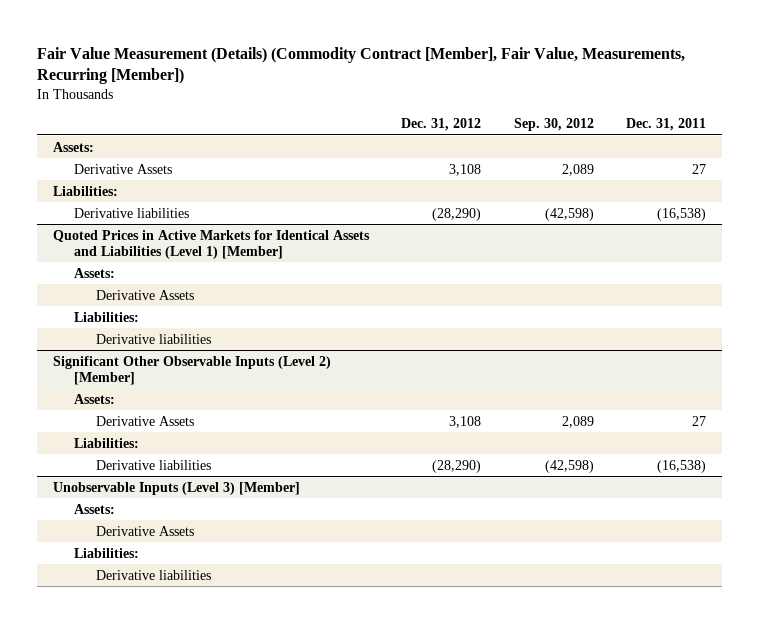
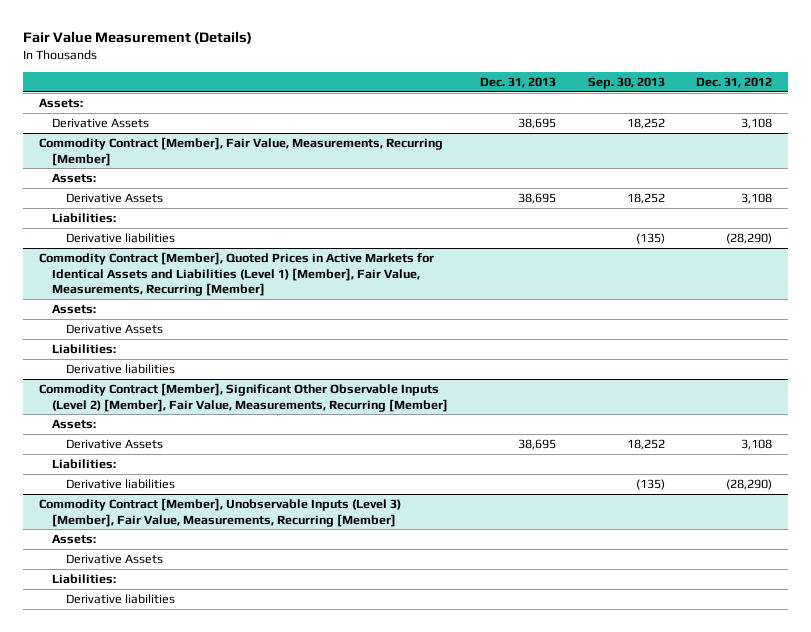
- Fair Value Measurement (Details) (Commodity Contract [Member], Fair Value, Measurements, Recurring [Member])
+ Fair Value Measurement (Details)
- | Dec. 31, 2012 | Sep. 30, 2012 | Dec. 31, 2011
+ | Dec. 31, 2013 | Sep. 30, 2013 | Dec. 31, 2012
+ Commodity Contract [Member], Fair Value, Measurements, Recurring [Member]
+ Assets:
+ Derivative Assets | 38,695 | 18,252 | 3,108
- Quoted Prices in Active Markets for Identical Assets and Liabilities (Level 1) [Member]
+ Commodity Contract [Member], Quoted Prices in Active Markets for Identical Assets and Liabilities (Level 1) [Member], Fair Value, Measurements, Recurring [Member]
- Significant Other Observable Inputs (Level 2) [Member]
+ Commodity Contract [Member], Significant Other Observable Inputs (Level 2) [Member], Fair Value, Measurements, Recurring [Member]
- Unobservable Inputs (Level 3) [Member]
+ Commodity Contract [Member], Unobservable Inputs (Level 3) [Member], Fair Value, Measurements, Recurring [Member]

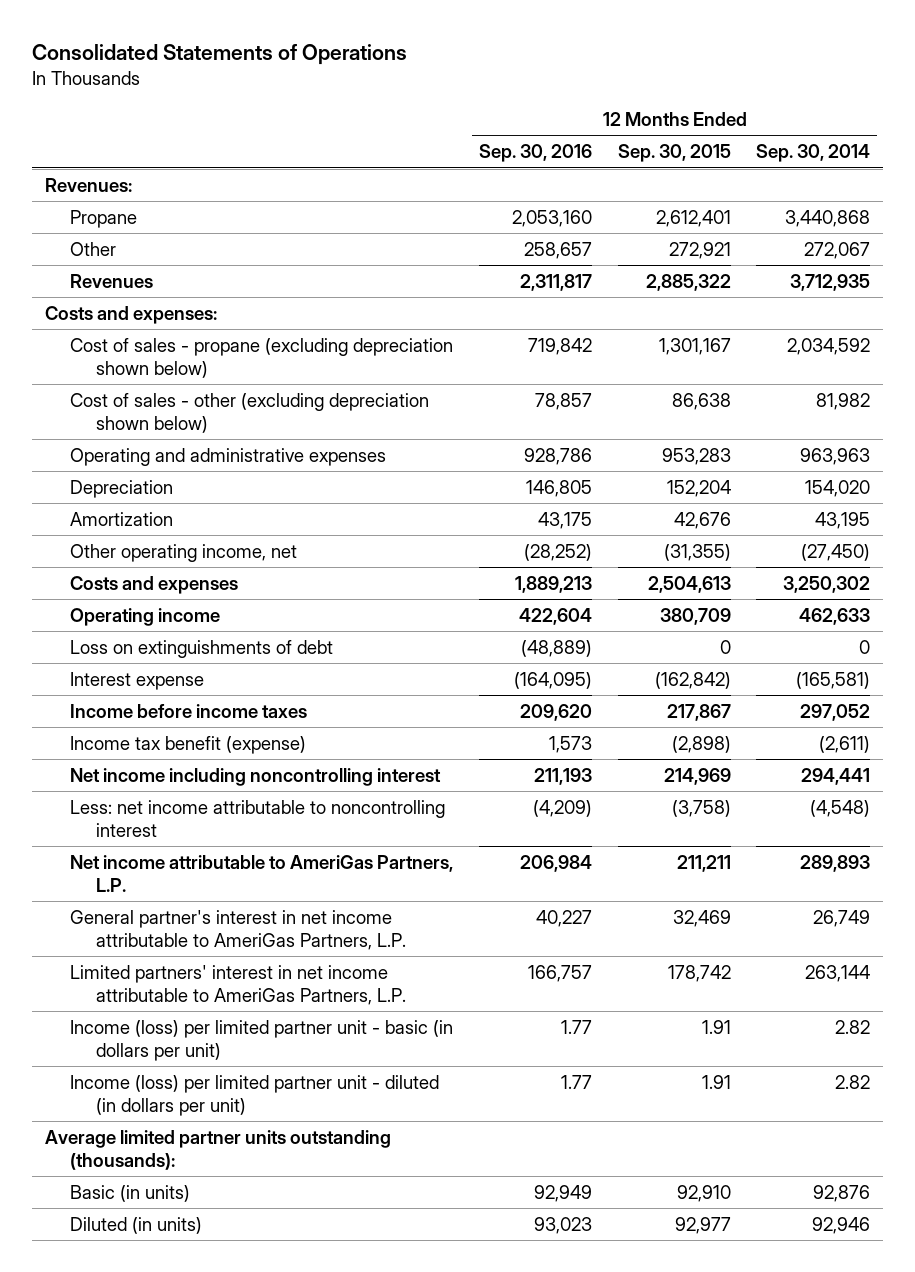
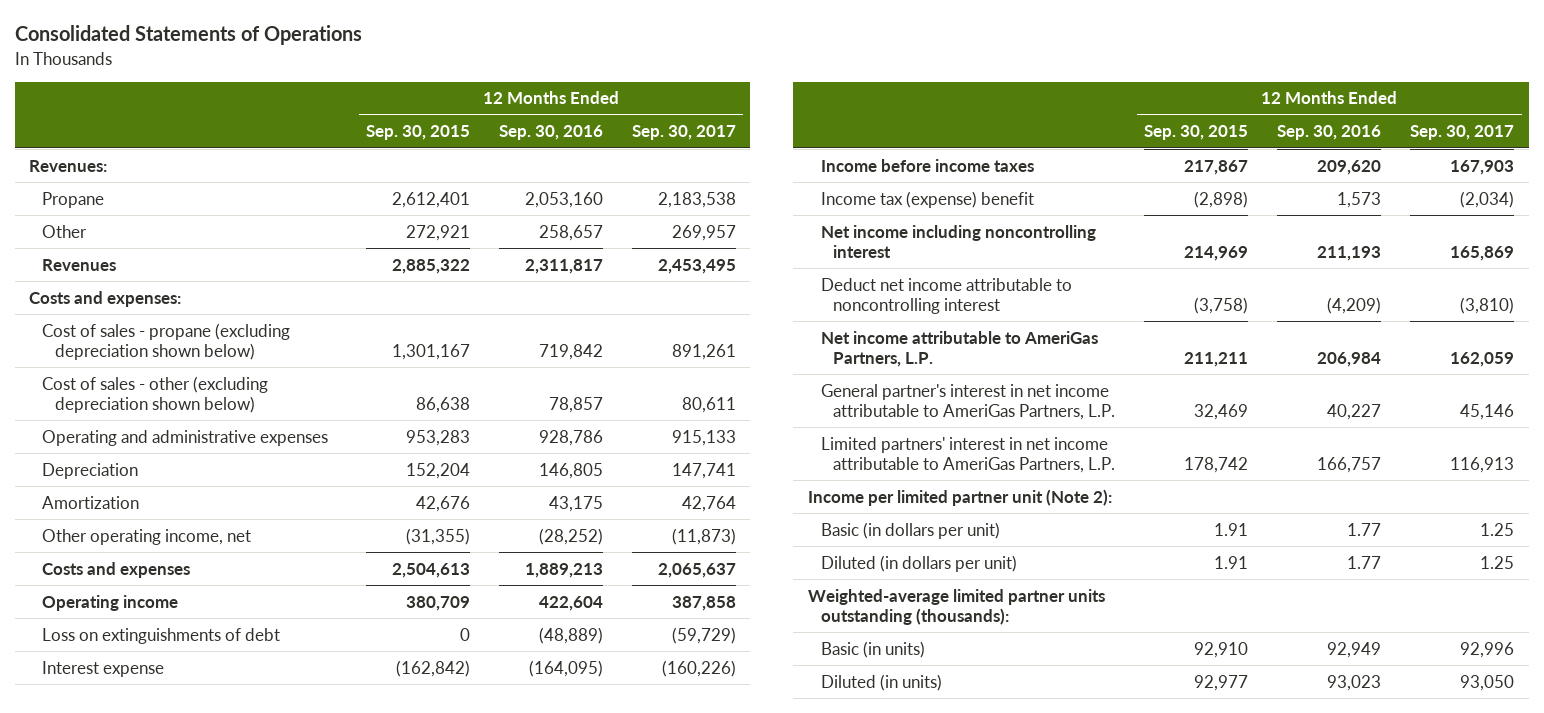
- | 12 Months Ended Sep. 30, 2016 | 12 Months Ended Sep. 30, 2015 | 12 Months Ended Sep. 30, 2014
+ | 12 Months Ended Sep. 30, 2015 | 12 Months Ended Sep. 30, 2016 | 12 Months Ended Sep. 30, 2017
- Income tax benefit (expense) | 1,573 | (2,898) | (2,611)
+ Income tax (expense) benefit | (2,898) | 1,573 | (2,034)
- Less: net income attributable to noncontrolling interest | (4,209) | (3,758) | (4,548)
+ Deduct net income attributable to noncontrolling interest | (3,758) | (4,209) | (3,810)
- Income (loss) per limited partner unit - basic (in dollars per unit) | 1.77 | 1.91 | 2.82
- Income (loss) per limited partner unit - diluted (in dollars per unit) | 1.77 | 1.91 | 2.82
- Average limited partner units outstanding (thousands):
+ Income per limited partner unit (Note 2):
+ Basic (in dollars per unit) | 1.91 | 1.77 | 1.25
+ Diluted (in dollars per unit) | 1.91 | 1.77 | 1.25
+ Weighted-average limited partner units outstanding (thousands):

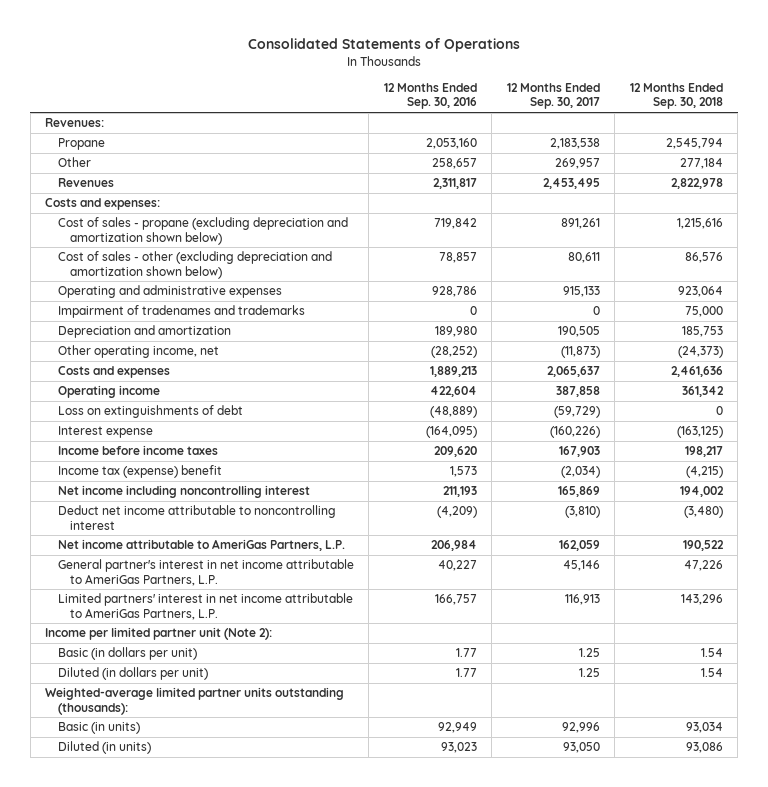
- | 12 Months Ended Sep. 30, 2015 | 12 Months Ended Sep. 30, 2016 | 12 Months Ended Sep. 30, 2017
+ | 12 Months Ended Sep. 30, 2016 | 12 Months Ended Sep. 30, 2017 | 12 Months Ended Sep. 30, 2018
- Cost of sales - propane (excluding depreciation shown below) | 1,301,167 | 719,842 | 891,261
- Cost of sales - other (excluding depreciation shown below) | 86,638 | 78,857 | 80,611
+ Cost of sales - propane (excluding depreciation and amortization shown below) | 719,842 | 891,261 | 1,215,616
+ Cost of sales - other (excluding depreciation and amortization shown below) | 78,857 | 80,611 | 86,576
- Depreciation | 152,204 | 146,805 | 147,741
- Amortization | 42,676 | 43,175 | 42,764
+ Impairment of tradenames and trademarks | 0 | 0 | 75,000
+ Depreciation and amortization | 189,980 | 190,505 | 185,753

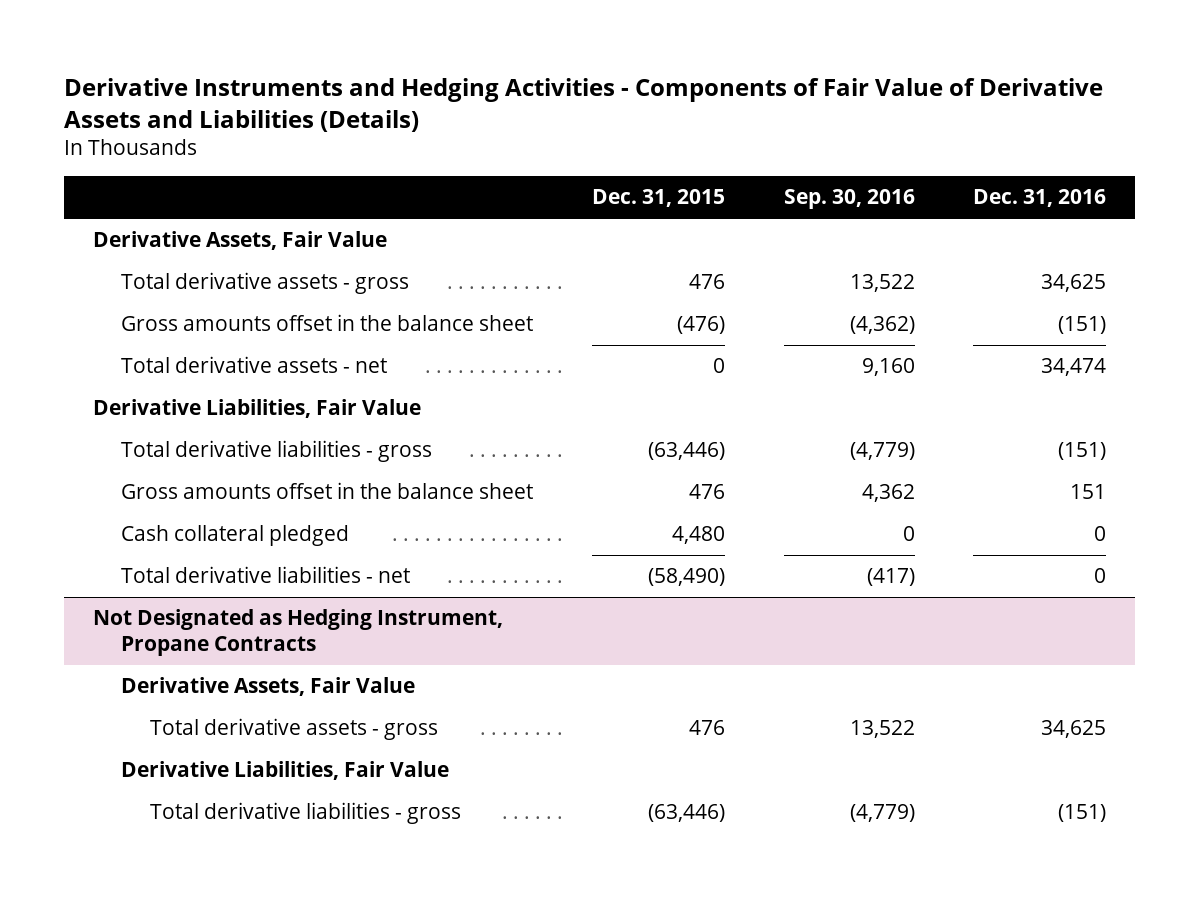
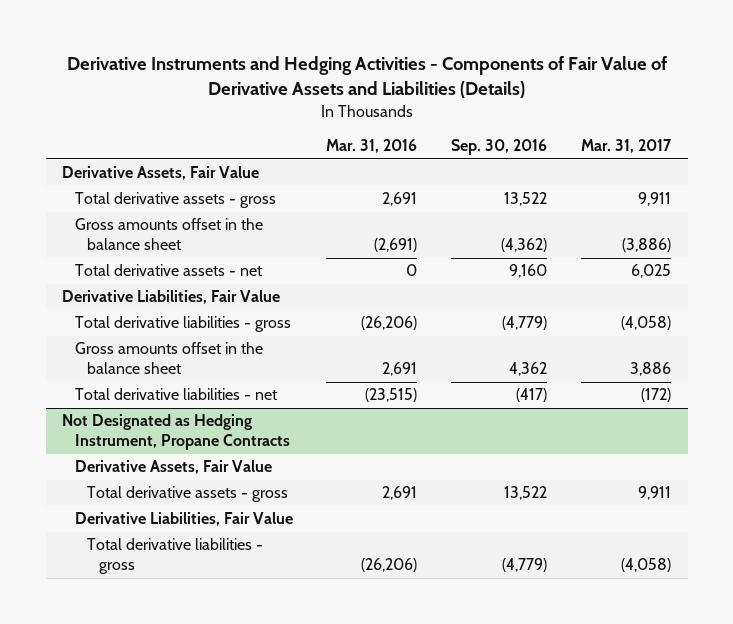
- | Dec. 31, 2015 | Sep. 30, 2016 | Dec. 31, 2016
+ | Mar. 31, 2016 | Sep. 30, 2016 | Mar. 31, 2017
- Cash collateral pledged | 4,480 | 0 | 0

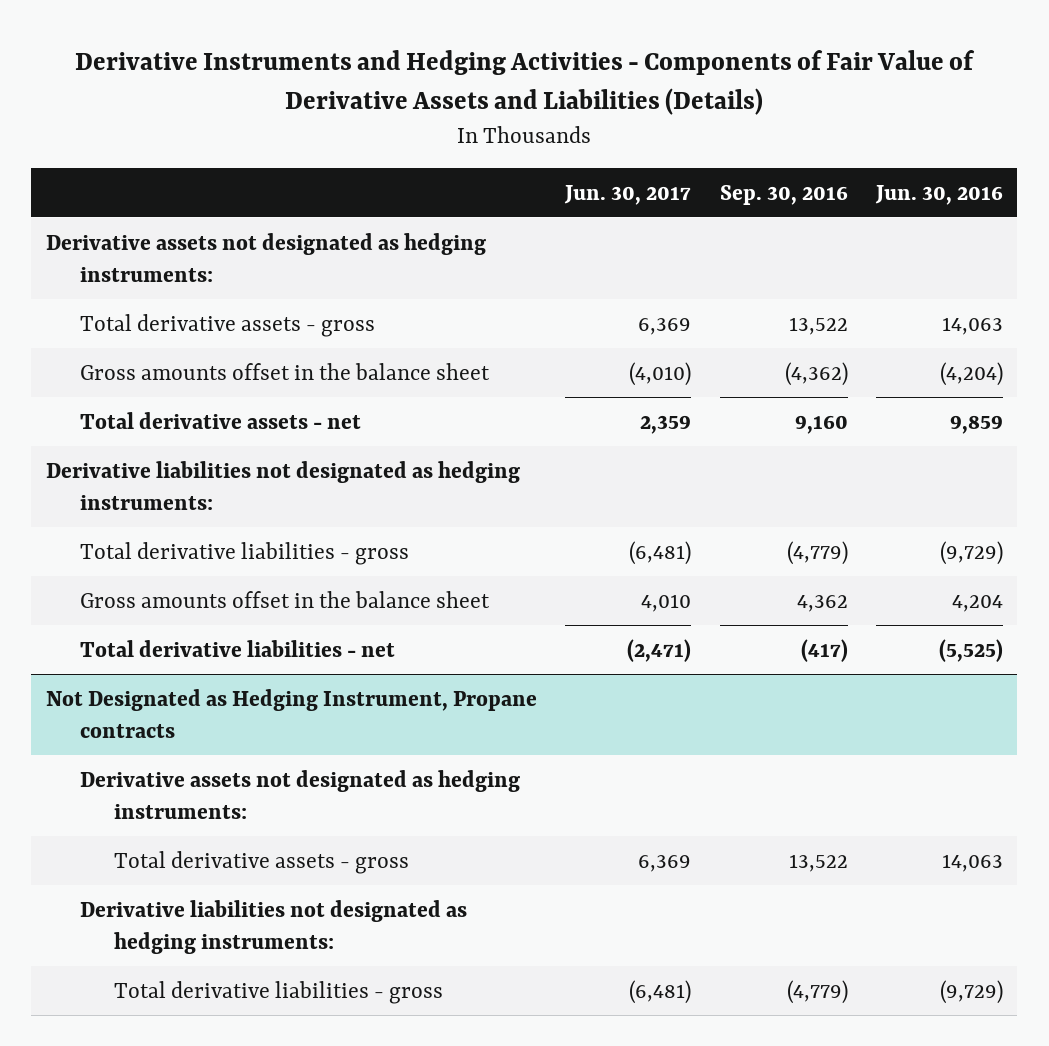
- | Mar. 31, 2016 | Sep. 30, 2016 | Mar. 31, 2017
+ | Jun. 30, 2017 | Sep. 30, 2016 | Jun. 30, 2016
- Derivative Assets, Fair Value
+ Derivative assets not designated as hedging instruments:
- Derivative Liabilities, Fair Value
+ Derivative liabilities not designated as hedging instruments:
- Not Designated as Hedging Instrument, Propane Contracts
- Derivative Assets, Fair Value
+ Not Designated as Hedging Instrument, Propane contracts
+ Derivative assets not designated as hedging instruments:
- Derivative Liabilities, Fair Value
+ Derivative liabilities not designated as hedging instruments:

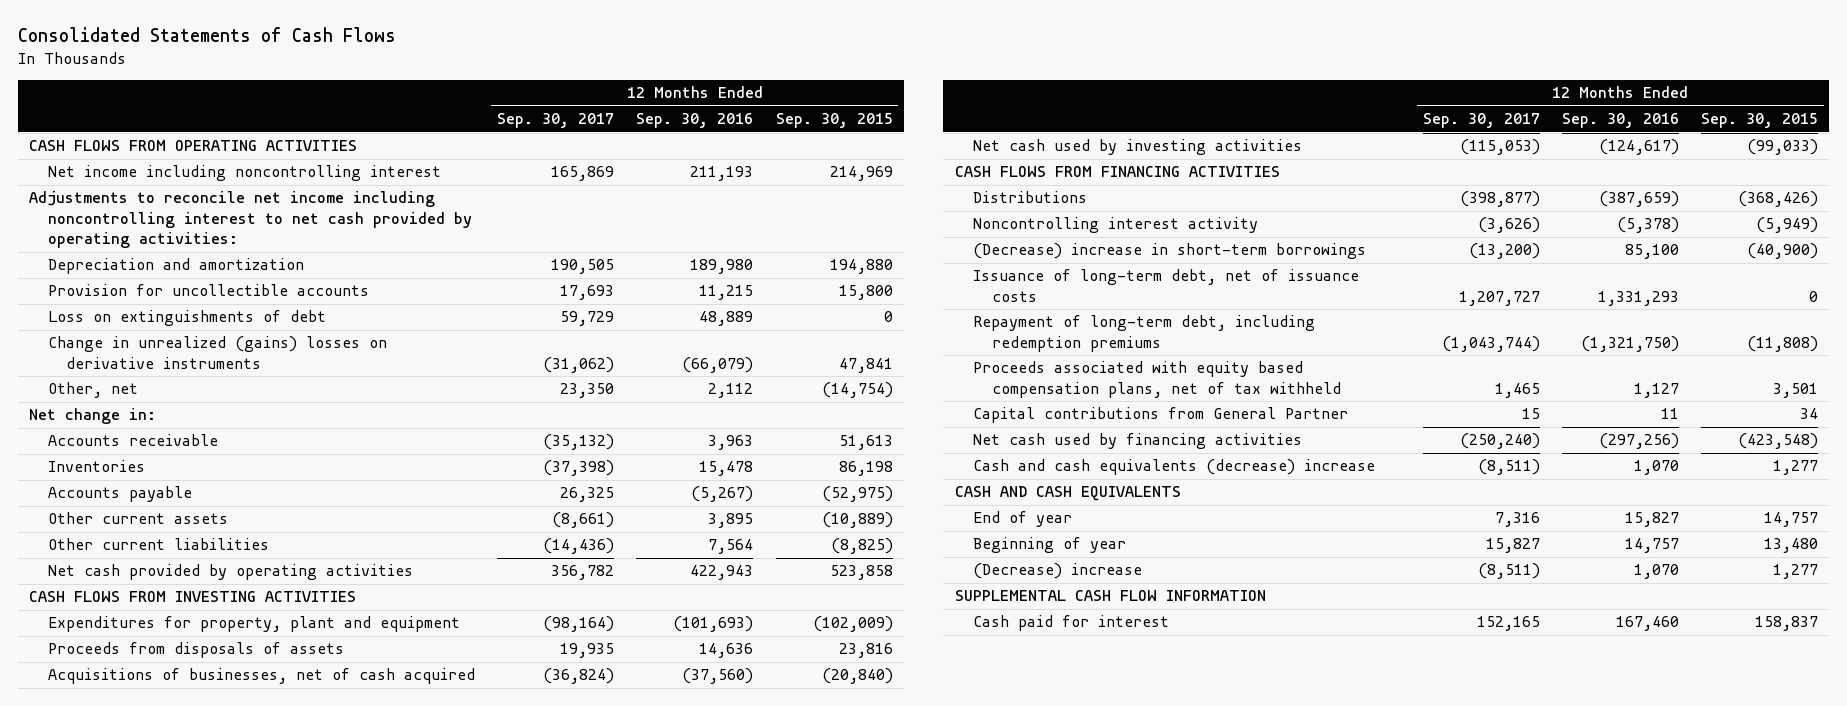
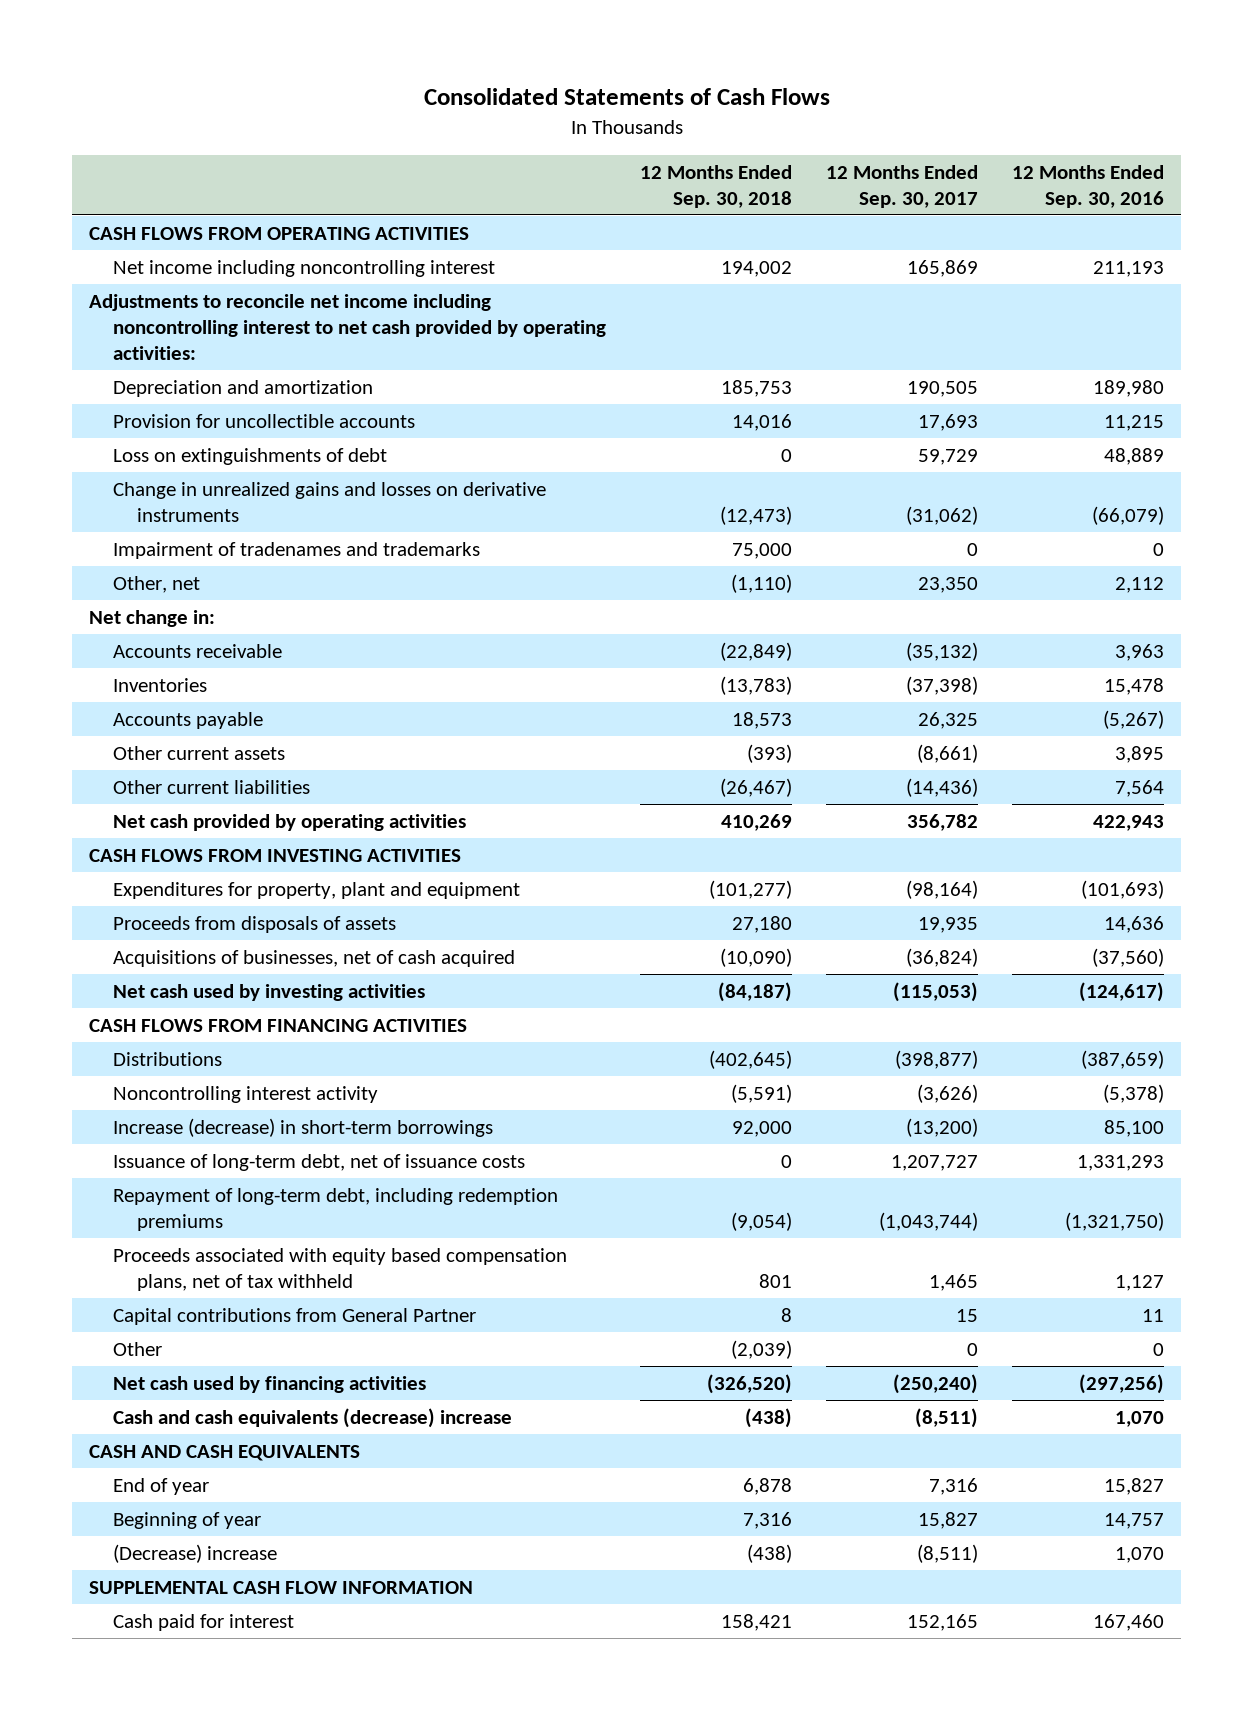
- | 12 Months Ended Sep. 30, 2017 | 12 Months Ended Sep. 30, 2016 | 12 Months Ended Sep. 30, 2015
+ | 12 Months Ended Sep. 30, 2018 | 12 Months Ended Sep. 30, 2017 | 12 Months Ended Sep. 30, 2016
- Change in unrealized (gains) losses on derivative instruments | (31,062) | (66,079) | 47,841
+ Change in unrealized gains and losses on derivative instruments | (12,473) | (31,062) | (66,079)
+ Impairment of tradenames and trademarks | 75,000 | 0 | 0
- (Decrease) increase in short-term borrowings | (13,200) | 85,100 | (40,900)
+ Increase (decrease) in short-term borrowings | 92,000 | (13,200) | 85,100
+ Other | (2,039) | 0 | 0

